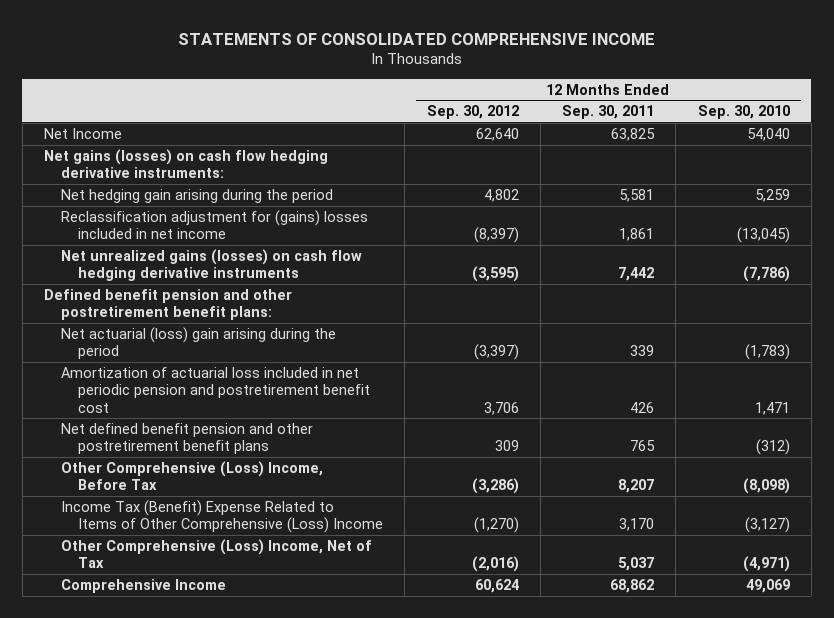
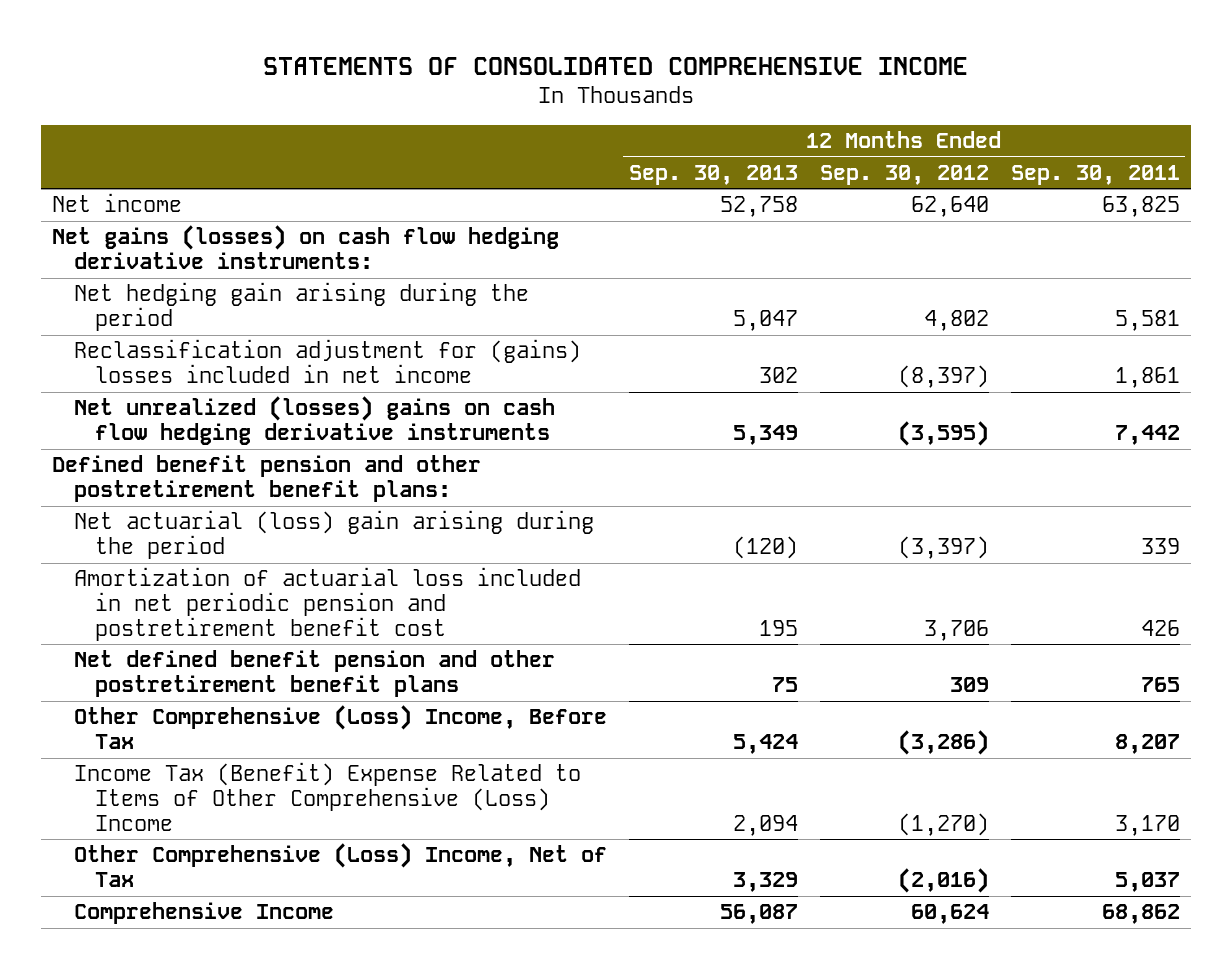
- | 12 Months Ended Sep. 30, 2012 | 12 Months Ended Sep. 30, 2011 | 12 Months Ended Sep. 30, 2010
+ | 12 Months Ended Sep. 30, 2013 | 12 Months Ended Sep. 30, 2012 | 12 Months Ended Sep. 30, 2011
- Net Income | 62,640 | 63,825 | 54,040
+ Net income | 52,758 | 62,640 | 63,825
- Net unrealized gains (losses) on cash flow hedging derivative instruments | (3,595) | 7,442 | (7,786)
+ Net unrealized (losses) gains on cash flow hedging derivative instruments | 5,349 | (3,595) | 7,442

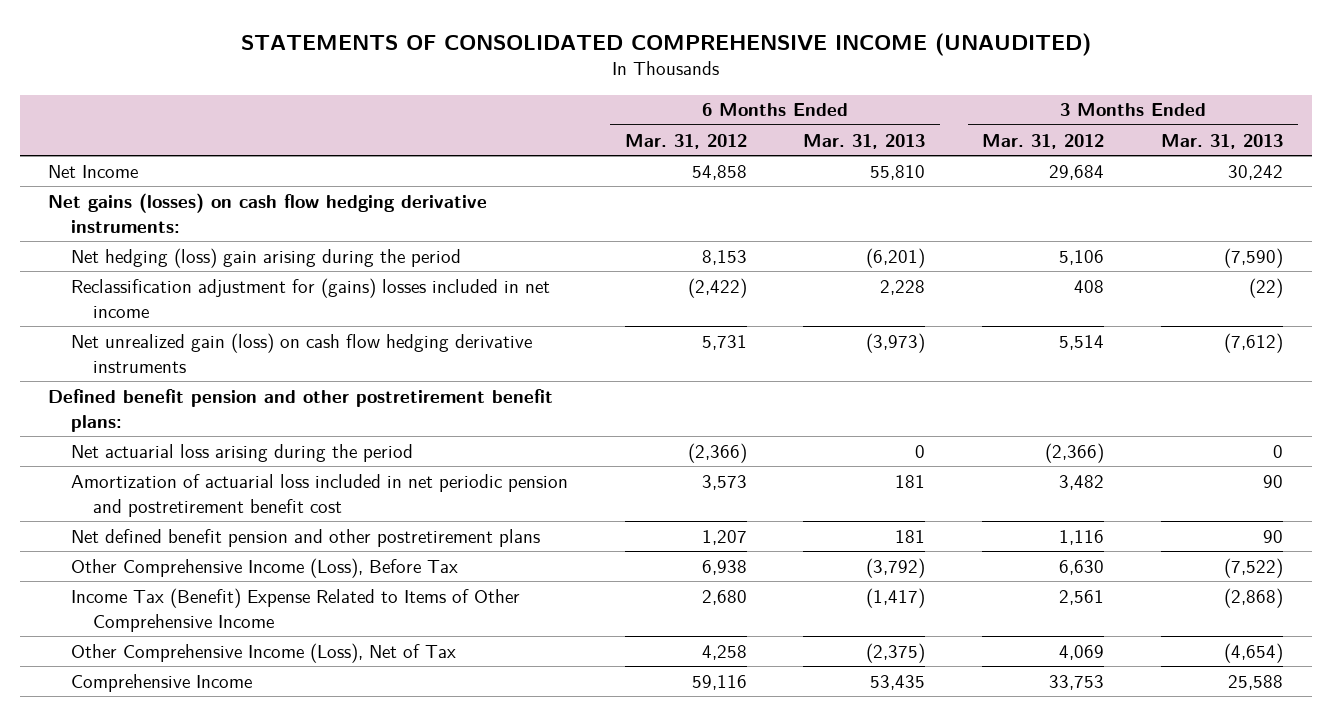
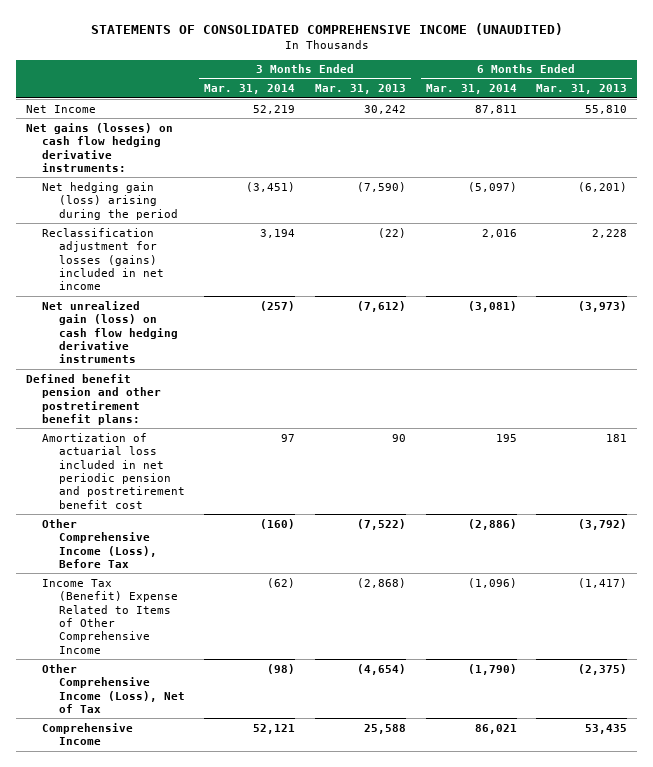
- | 6 Months Ended Mar. 31, 2012 | 6 Months Ended Mar. 31, 2013 | 3 Months Ended Mar. 31, 2012 | 3 Months Ended Mar. 31, 2013
+ | 3 Months Ended Mar. 31, 2014 | 3 Months Ended Mar. 31, 2013 | 6 Months Ended Mar. 31, 2014 | 6 Months Ended Mar. 31, 2013
- Net hedging (loss) gain arising during the period | 8,153 | (6,201) | 5,106 | (7,590)
- Reclassification adjustment for (gains) losses included in net income | (2,422) | 2,228 | 408 | (22)
+ Net hedging gain (loss) arising during the period | (3,451) | (7,590) | (5,097) | (6,201)
+ Reclassification adjustment for losses (gains) included in net income | 3,194 | (22) | 2,016 | 2,228
- Net actuarial loss arising during the period | (2,366) | 0 | (2,366) | 0
- Net defined benefit pension and other postretirement plans | 1,207 | 181 | 1,116 | 90

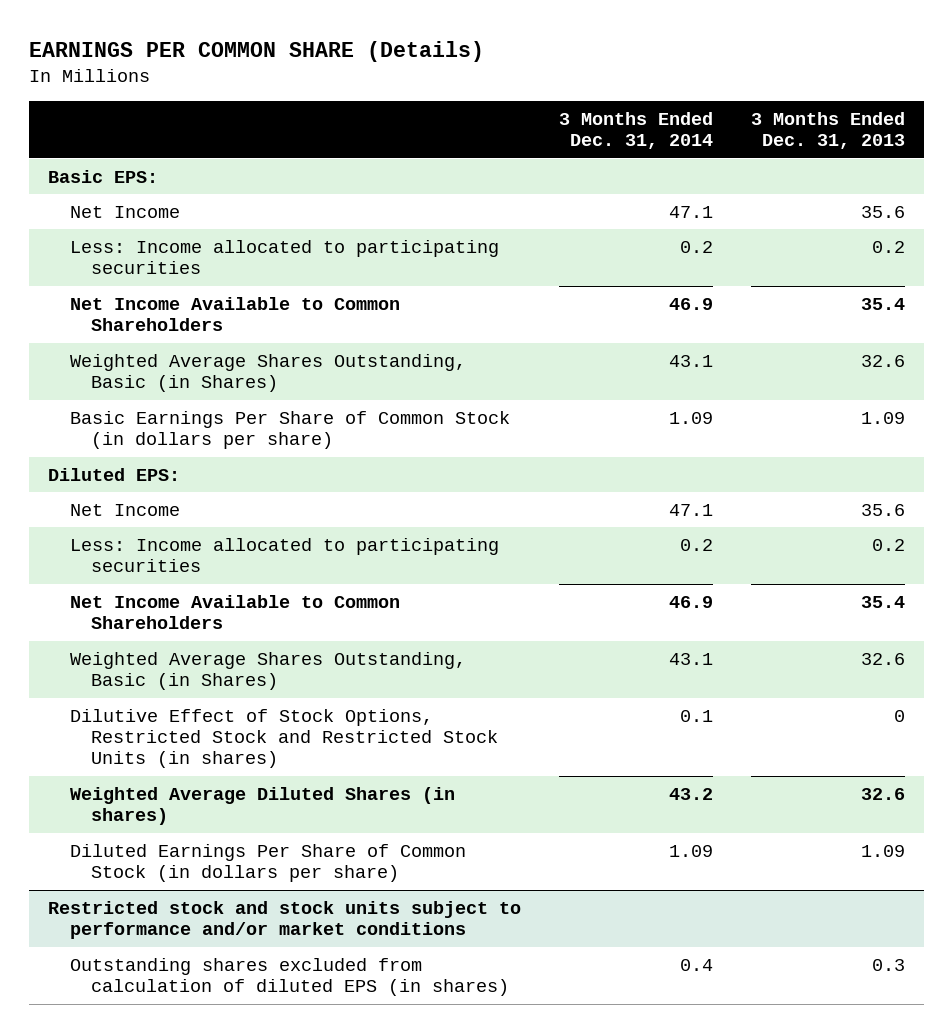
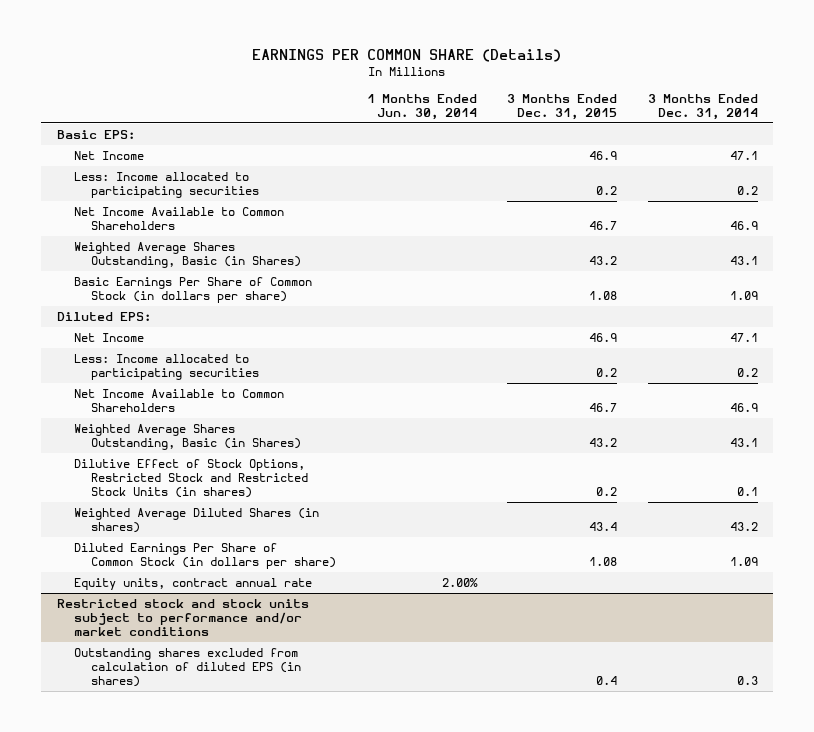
- | 3 Months Ended Dec. 31, 2014 | 3 Months Ended Dec. 31, 2013
+ | 1 Months Ended Jun. 30, 2014 | 3 Months Ended Dec. 31, 2015 | 3 Months Ended Dec. 31, 2014
+ Equity units, contract annual rate | 2.00% | |
@ Restricted stock and stock units subject to performance and/or market conditions
- Outstanding shares excluded from calculation of diluted EPS (in shares) | 0.4 | 0.3
+ Outstanding shares excluded from calculation of diluted EPS (in shares) | | 0.4 | 0.3

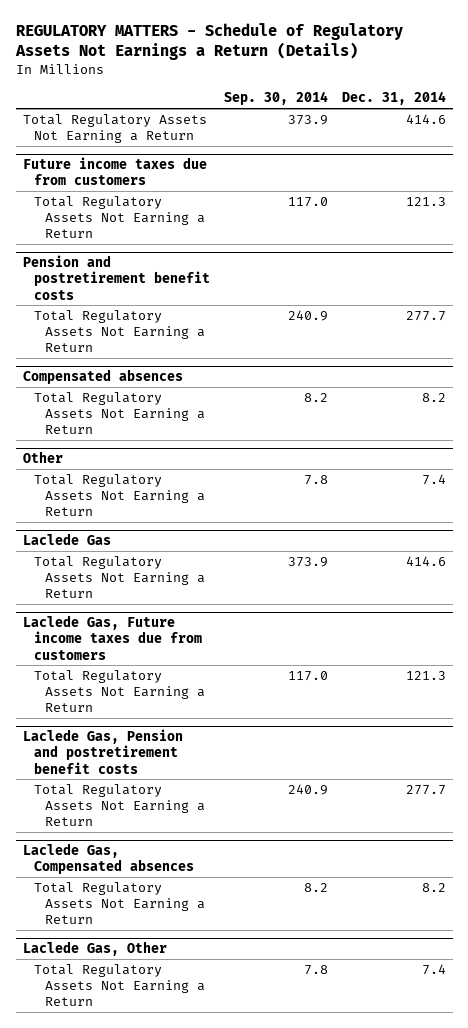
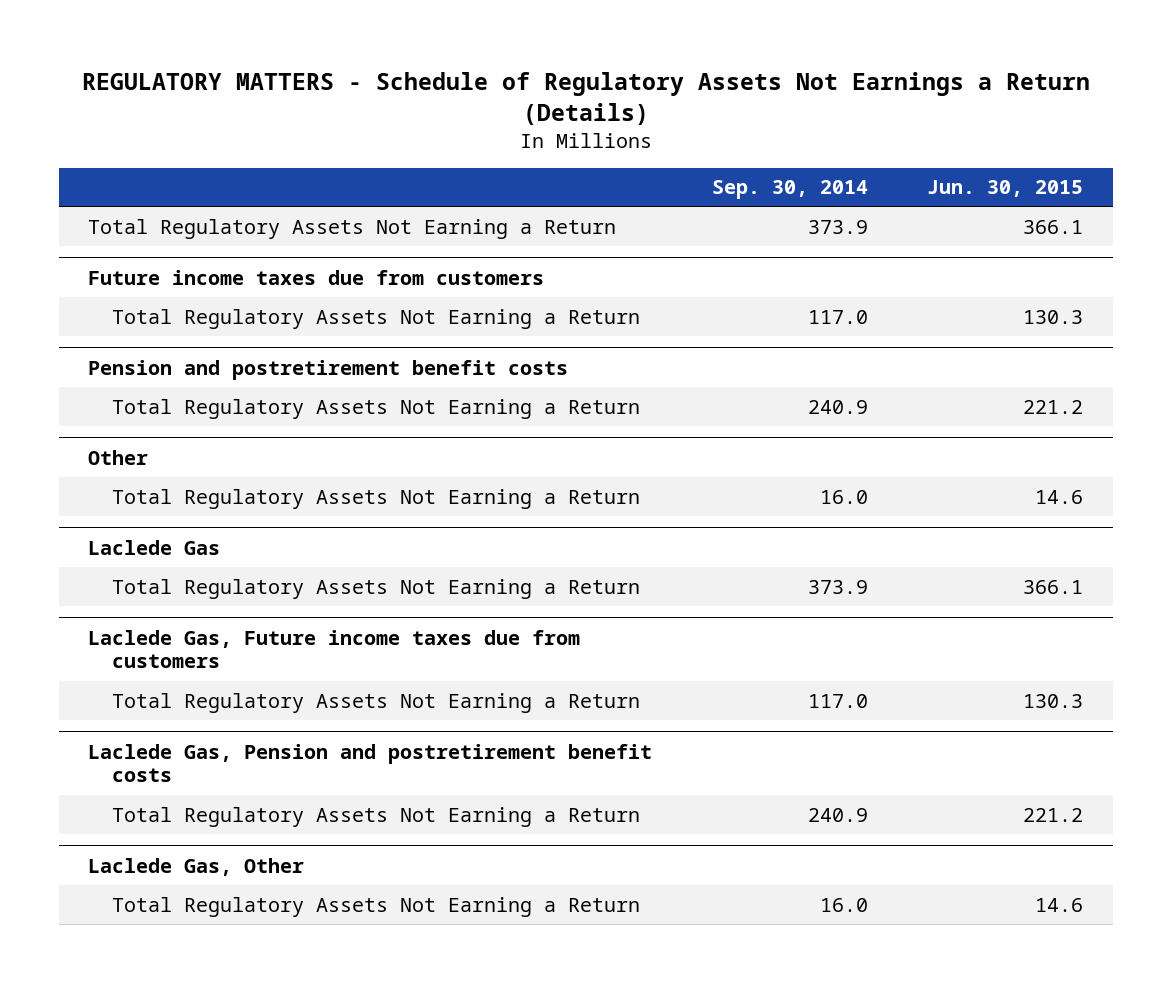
- | Sep. 30, 2014 | Dec. 31, 2014
+ | Sep. 30, 2014 | Jun. 30, 2015
- Compensated absences
- Total Regulatory Assets Not Earning a Return | 8.2 | 8.2
@ Other
- Total Regulatory Assets Not Earning a Return | 7.8 | 7.4
+ Total Regulatory Assets Not Earning a Return | 16.0 | 14.6
- Laclede Gas, Compensated absences
- Total Regulatory Assets Not Earning a Return | 8.2 | 8.2
@ Laclede Gas, Other
- Total Regulatory Assets Not Earning a Return | 7.8 | 7.4
+ Total Regulatory Assets Not Earning a Return | 16.0 | 14.6

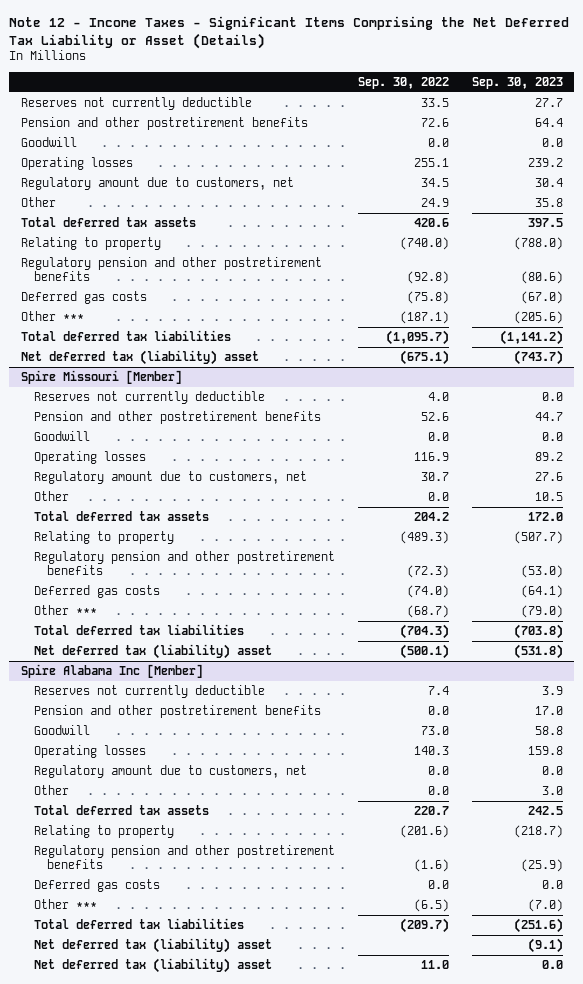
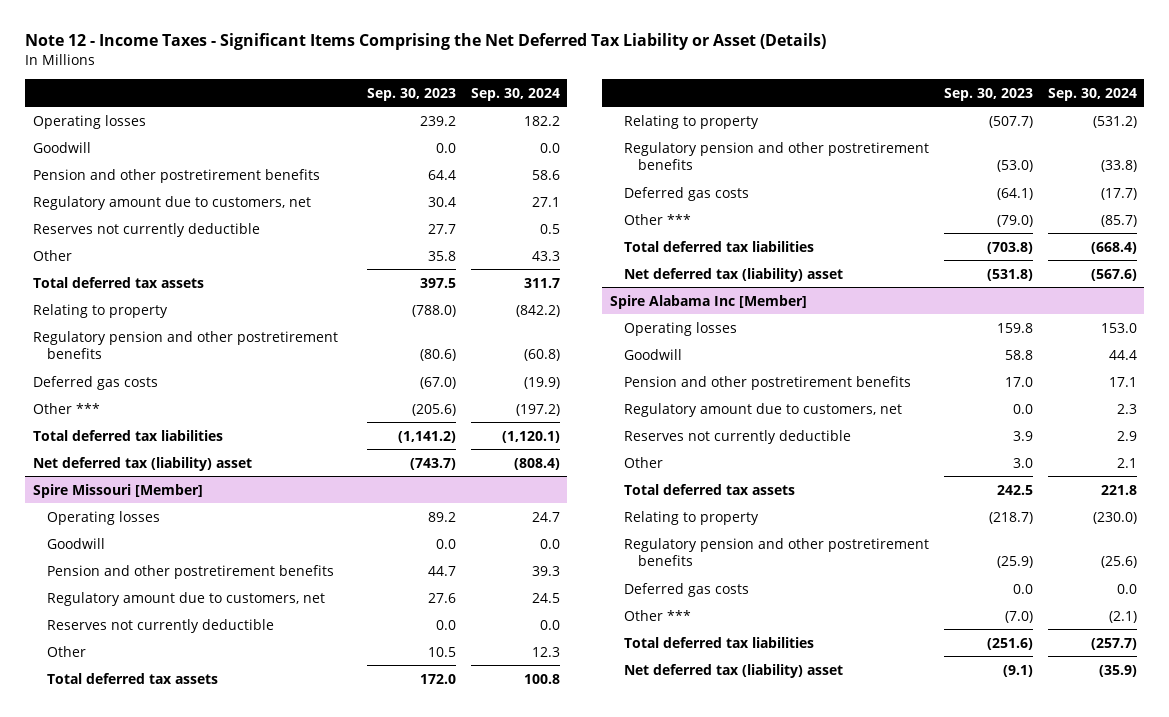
- | Sep. 30, 2022 | Sep. 30, 2023
+ | Sep. 30, 2023 | Sep. 30, 2024
moved down: Goodwill | 0.0 | 0.0
moved down: Pension and other postretirement benefits | 64.4 | 58.6
moved down: Reserves not currently deductible | 27.7 | 0.5
@ Spire Missouri [Member]
moved down: Goodwill | 0.0 | 0.0
moved down: Pension and other postretirement benefits | 44.7 | 39.3
moved down: Reserves not currently deductible | 0.0 | 0.0
@ Spire Alabama Inc [Member]
moved down: Goodwill | 58.8 | 44.4
moved down: Pension and other postretirement benefits | 17.0 | 17.1
moved down: Reserves not currently deductible | 3.9 | 2.9
- Net deferred tax (liability) asset | 11.0 | 0.0

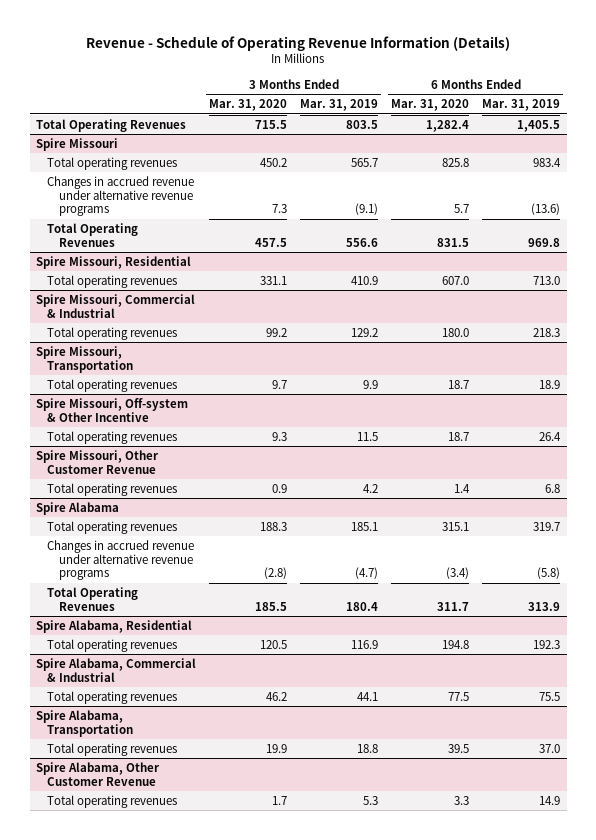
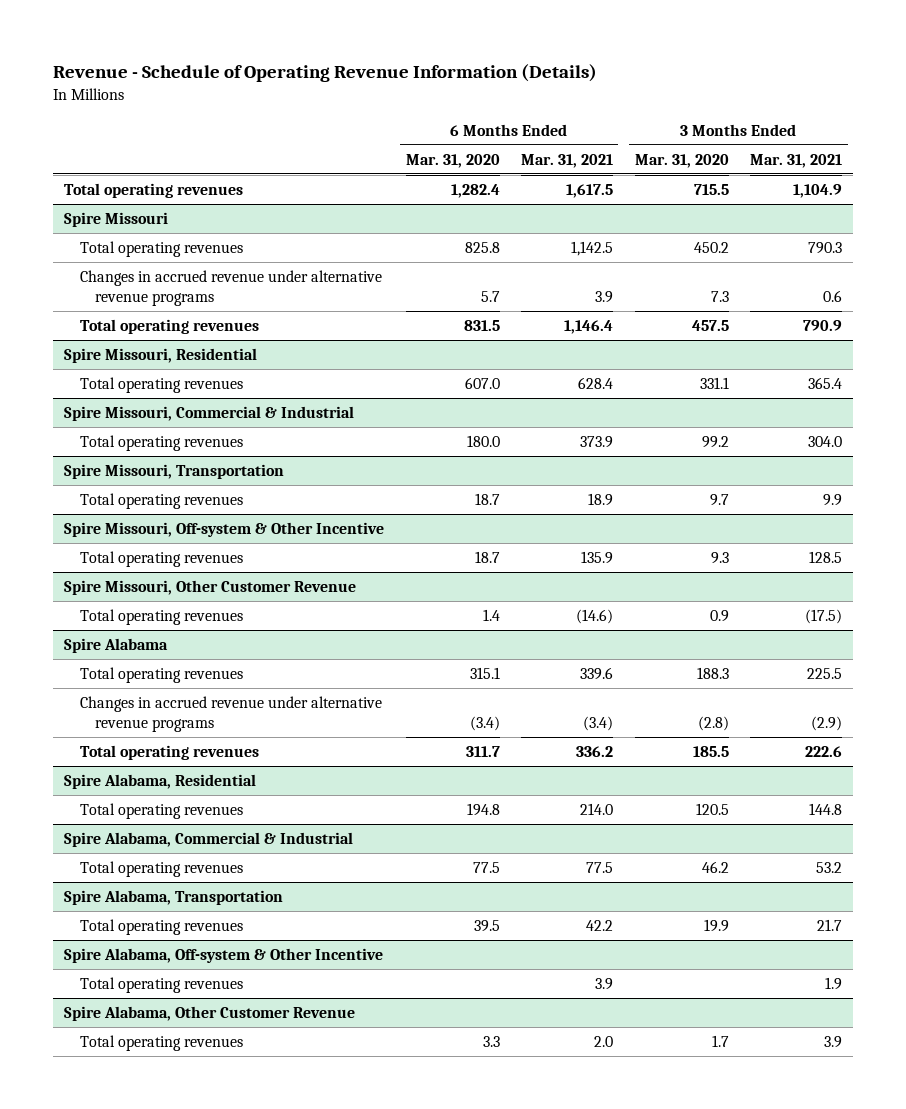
- | 3 Months Ended Mar. 31, 2020 | 3 Months Ended Mar. 31, 2019 | 6 Months Ended Mar. 31, 2020 | 6 Months Ended Mar. 31, 2019
+ | 6 Months Ended Mar. 31, 2020 | 6 Months Ended Mar. 31, 2021 | 3 Months Ended Mar. 31, 2020 | 3 Months Ended Mar. 31, 2021
- Total Operating Revenues | 715.5 | 803.5 | 1,282.4 | 1,405.5
+ Total operating revenues | 1,282.4 | 1,617.5 | 715.5 | 1,104.9
@ Spire Missouri
- Total Operating Revenues | 457.5 | 556.6 | 831.5 | 969.8
+ Total operating revenues | 831.5 | 1,146.4 | 457.5 | 790.9
@ Spire Alabama
- Total Operating Revenues | 185.5 | 180.4 | 311.7 | 313.9
+ Total operating revenues | 311.7 | 336.2 | 185.5 | 222.6
+ Spire Alabama, Off-system & Other Incentive
+ Total operating revenues | | 3.9 | | 1.9

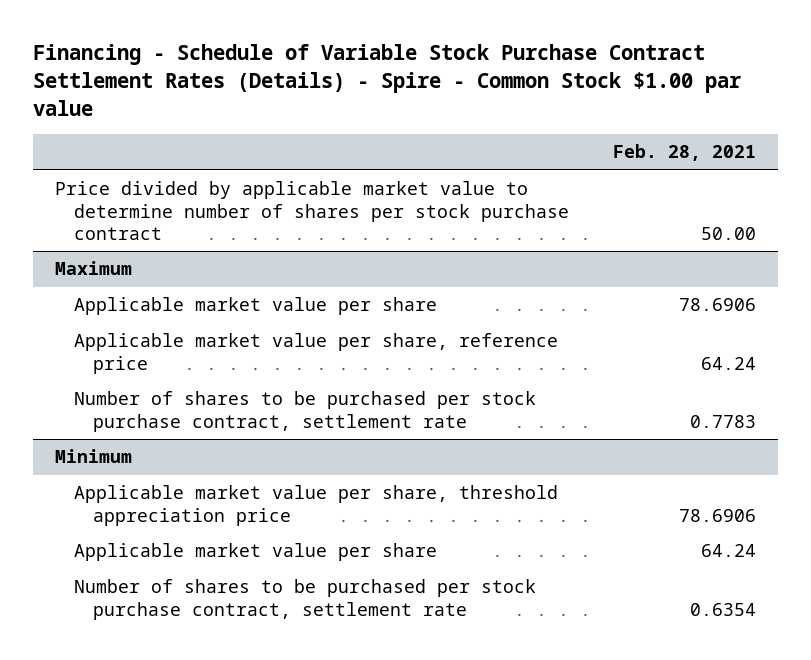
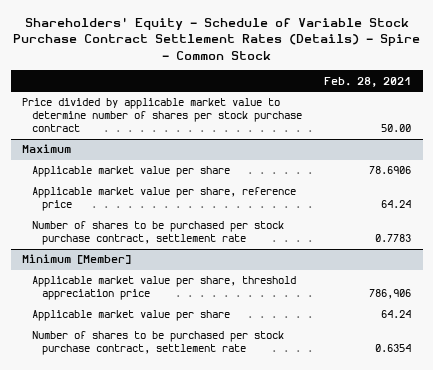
- Financing - Schedule of Variable Stock Purchase Contract Settlement Rates (Details) - Spire - Common Stock $1.00 par value
+ Shareholders' Equity - Schedule of Variable Stock Purchase Contract Settlement Rates (Details) - Spire - Common Stock
- Minimum
- Applicable market value per share, threshold appreciation price | 78.6906
+ Minimum [Member]
+ Applicable market value per share, threshold appreciation price | 786,906

